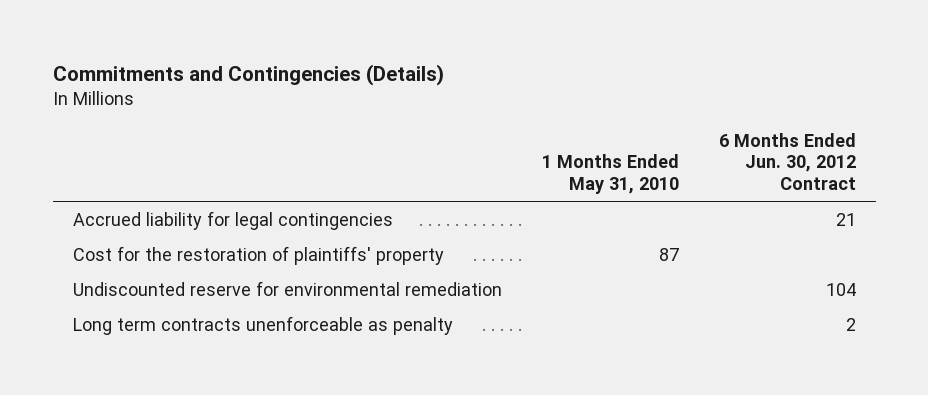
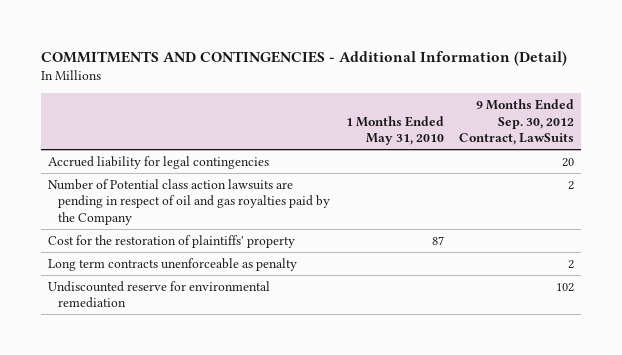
- Commitments and Contingencies (Details)
+ COMMITMENTS AND CONTINGENCIES - Additional Information (Detail)
- | 1 Months Ended May 31, 2010 | 6 Months Ended Jun. 30, 2012 Contract
+ | 1 Months Ended May 31, 2010 | 9 Months Ended Sep. 30, 2012 Contract, LawSuits
+ Number of Potential class action lawsuits are pending in respect of oil and gas royalties paid by the Company | | 2
moved down: Undiscounted reserve for environmental remediation | | 102

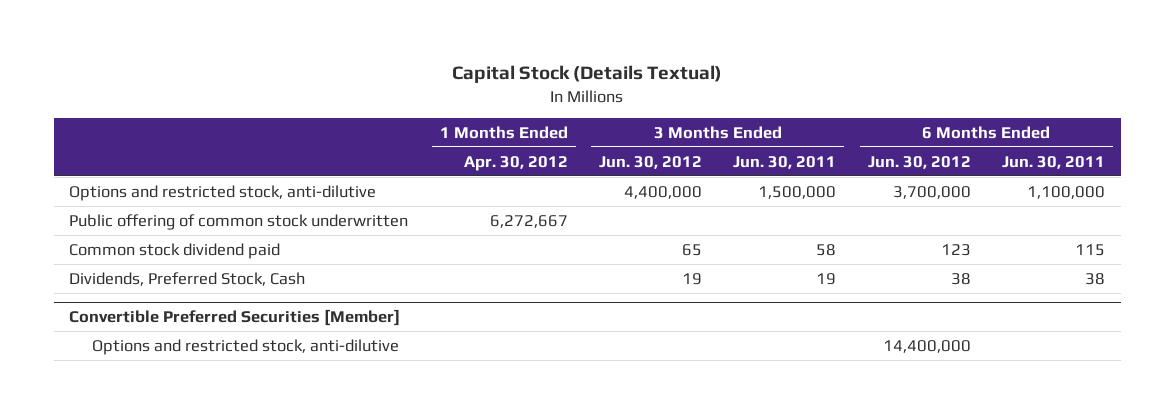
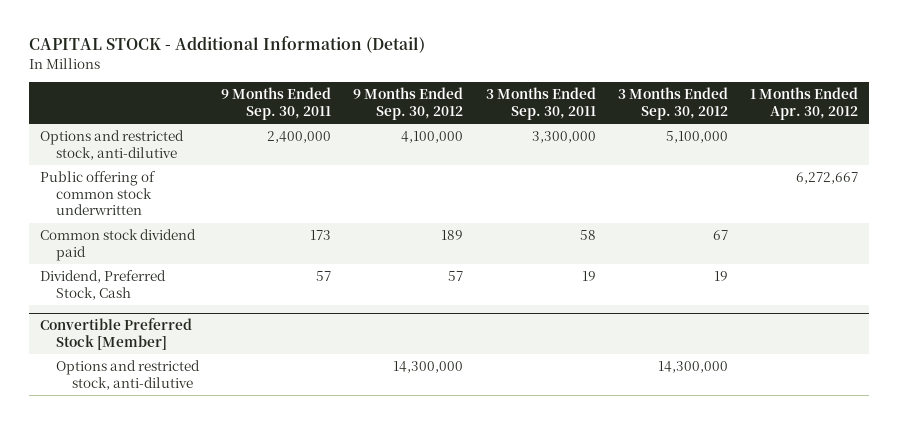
- Capital Stock (Details Textual)
+ CAPITAL STOCK - Additional Information (Detail)
- | 1 Months Ended Apr. 30, 2012 | 3 Months Ended Jun. 30, 2012 | 3 Months Ended Jun. 30, 2011 | 6 Months Ended Jun. 30, 2012 | 6 Months Ended Jun. 30, 2011
+ | 9 Months Ended Sep. 30, 2011 | 9 Months Ended Sep. 30, 2012 | 3 Months Ended Sep. 30, 2011 | 3 Months Ended Sep. 30, 2012 | 1 Months Ended Apr. 30, 2012
- Dividends, Preferred Stock, Cash | | 19 | 19 | 38 | 38
- Convertible Preferred Securities [Member]
+ Dividend, Preferred Stock, Cash | 57 | 57 | 19 | 19 |
+ Convertible Preferred Stock [Member]

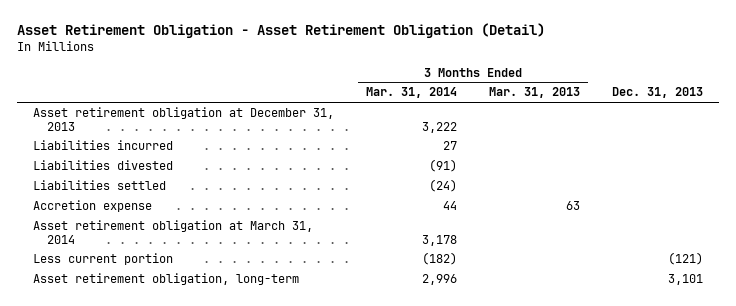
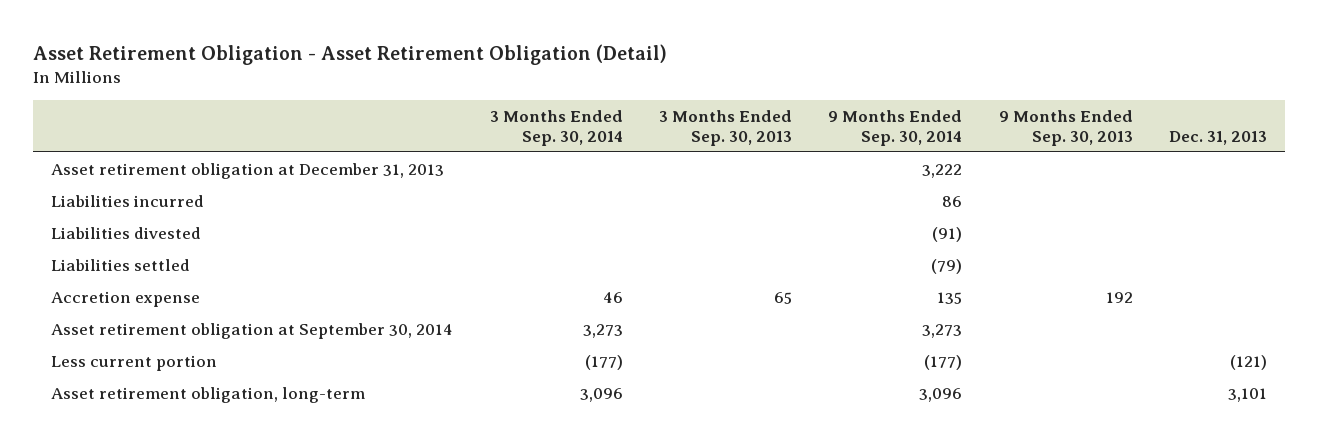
- | 3 Months Ended Mar. 31, 2014 | 3 Months Ended Mar. 31, 2013 | Dec. 31, 2013
+ | 3 Months Ended Sep. 30, 2014 | 3 Months Ended Sep. 30, 2013 | 9 Months Ended Sep. 30, 2014 | 9 Months Ended Sep. 30, 2013 | Dec. 31, 2013
- Asset retirement obligation at March 31, 2014 | 3,178 | |
+ Asset retirement obligation at September 30, 2014 | 3,273 | | 3,273 | |

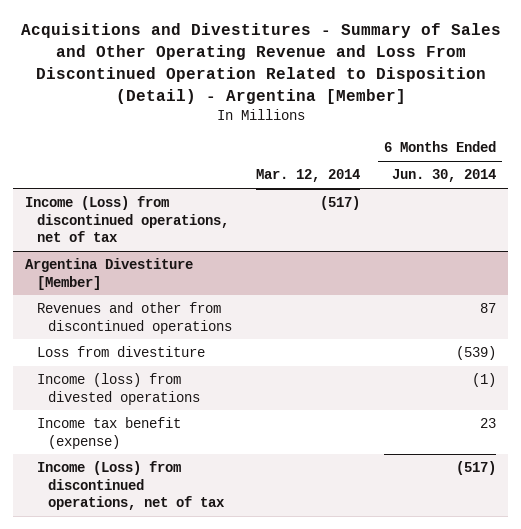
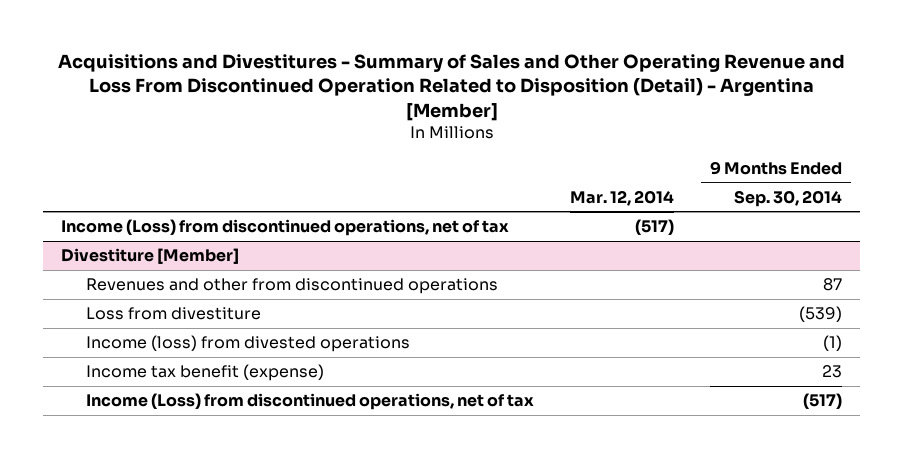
- | Mar. 12, 2014 | 6 Months Ended Jun. 30, 2014
+ | Mar. 12, 2014 | 9 Months Ended Sep. 30, 2014
- Argentina Divestiture [Member]
+ Divestiture [Member]

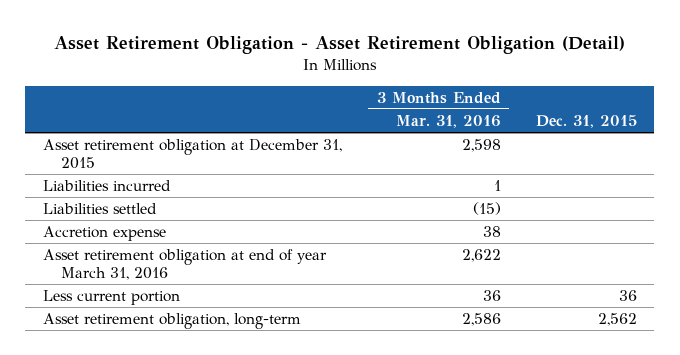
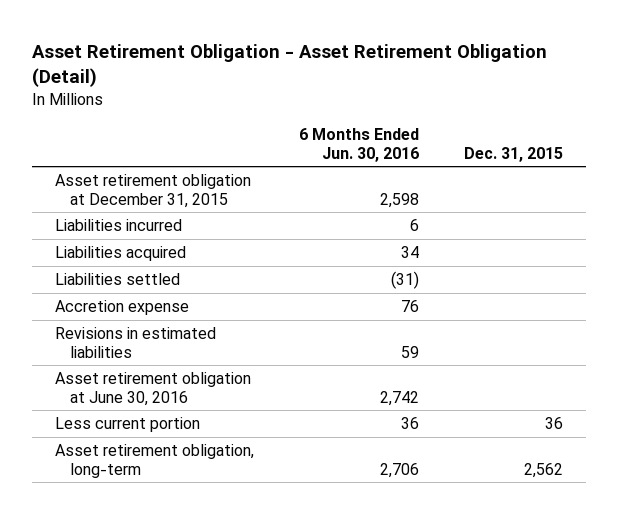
- | 3 Months Ended Mar. 31, 2016 | Dec. 31, 2015
+ | 6 Months Ended Jun. 30, 2016 | Dec. 31, 2015
+ Liabilities acquired | 34 |
- Asset retirement obligation at end of year March 31, 2016 | 2,622 |
+ Revisions in estimated liabilities | 59 |
+ Asset retirement obligation at June 30, 2016 | 2,742 |

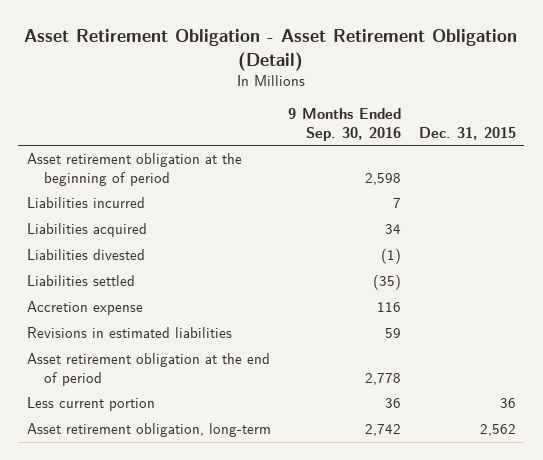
- | 6 Months Ended Jun. 30, 2016 | Dec. 31, 2015
+ | 9 Months Ended Sep. 30, 2016 | Dec. 31, 2015
- Asset retirement obligation at December 31, 2015 | 2,598 |
+ Asset retirement obligation at the beginning of period | 2,598 |
+ Liabilities divested | (1) |
- Asset retirement obligation at June 30, 2016 | 2,742 |
+ Asset retirement obligation at the end of period | 2,778 |

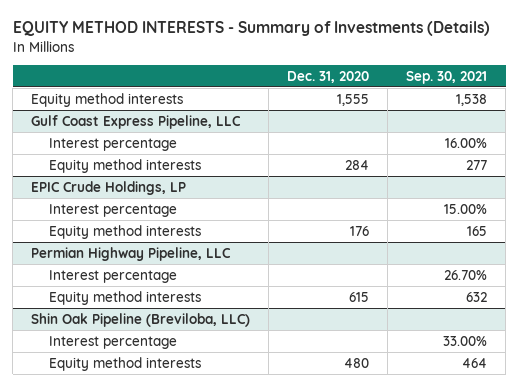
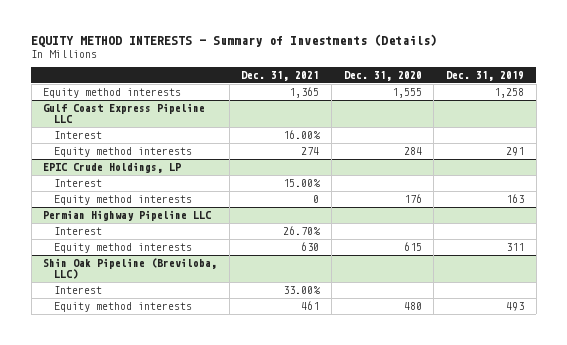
- | Dec. 31, 2020 | Sep. 30, 2021
+ | Dec. 31, 2021 | Dec. 31, 2020 | Dec. 31, 2019
- Gulf Coast Express Pipeline, LLC
- Interest percentage | | 16.00%
+ Gulf Coast Express Pipeline LLC
+ Interest | 16.00% | |
@ EPIC Crude Holdings, LP
- Interest percentage | | 15.00%
+ Interest | 15.00% | |
- Permian Highway Pipeline, LLC
- Interest percentage | | 26.70%
+ Permian Highway Pipeline LLC
+ Interest | 26.70% | |
@ Shin Oak Pipeline (Breviloba, LLC)
- Interest percentage | | 33.00%
+ Interest | 33.00% | |

